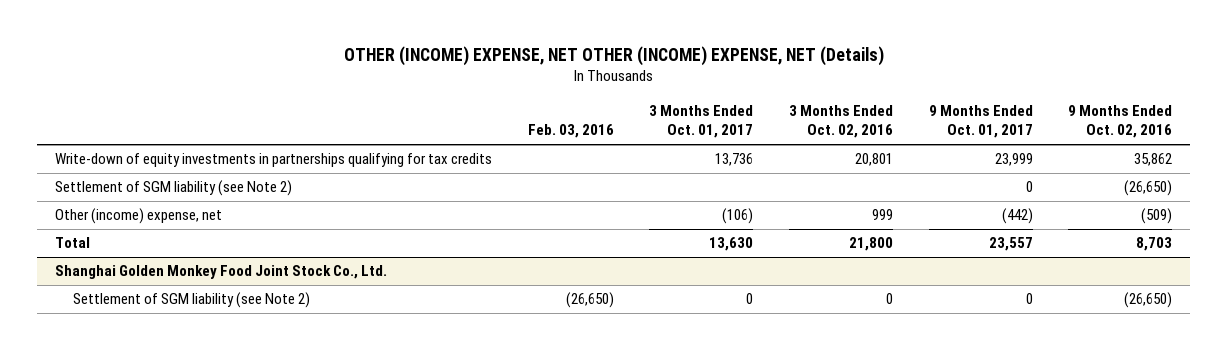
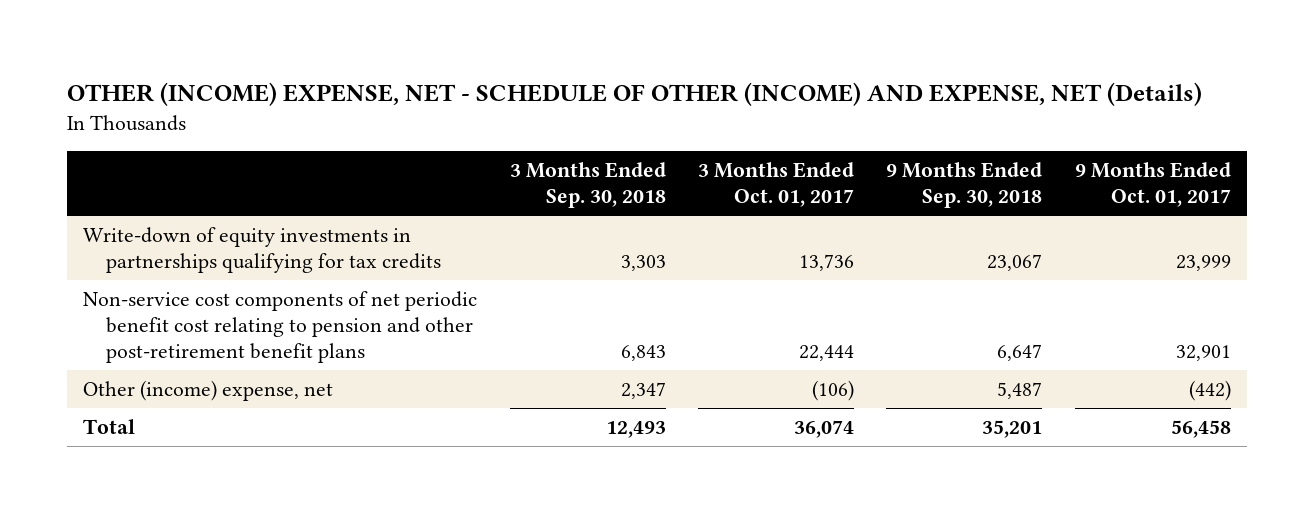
- OTHER (INCOME) EXPENSE, NET OTHER (INCOME) EXPENSE, NET (Details)
+ OTHER (INCOME) EXPENSE, NET - SCHEDULE OF OTHER (INCOME) AND EXPENSE, NET (Details)
- | Feb. 03, 2016 | 3 Months Ended Oct. 01, 2017 | 3 Months Ended Oct. 02, 2016 | 9 Months Ended Oct. 01, 2017 | 9 Months Ended Oct. 02, 2016
+ | 3 Months Ended Sep. 30, 2018 | 3 Months Ended Oct. 01, 2017 | 9 Months Ended Sep. 30, 2018 | 9 Months Ended Oct. 01, 2017
- Settlement of SGM liability (see Note 2) | | | | 0 | (26,650)
+ Non-service cost components of net periodic benefit cost relating to pension and other post-retirement benefit plans | 6,843 | 22,444 | 6,647 | 32,901
- Total | | 13,630 | 21,800 | 23,557 | 8,703
- Shanghai Golden Monkey Food Joint Stock Co., Ltd.
- Settlement of SGM liability (see Note 2) | (26,650) | 0 | 0 | 0 | (26,650)
+ Total | 12,493 | 36,074 | 35,201 | 56,458

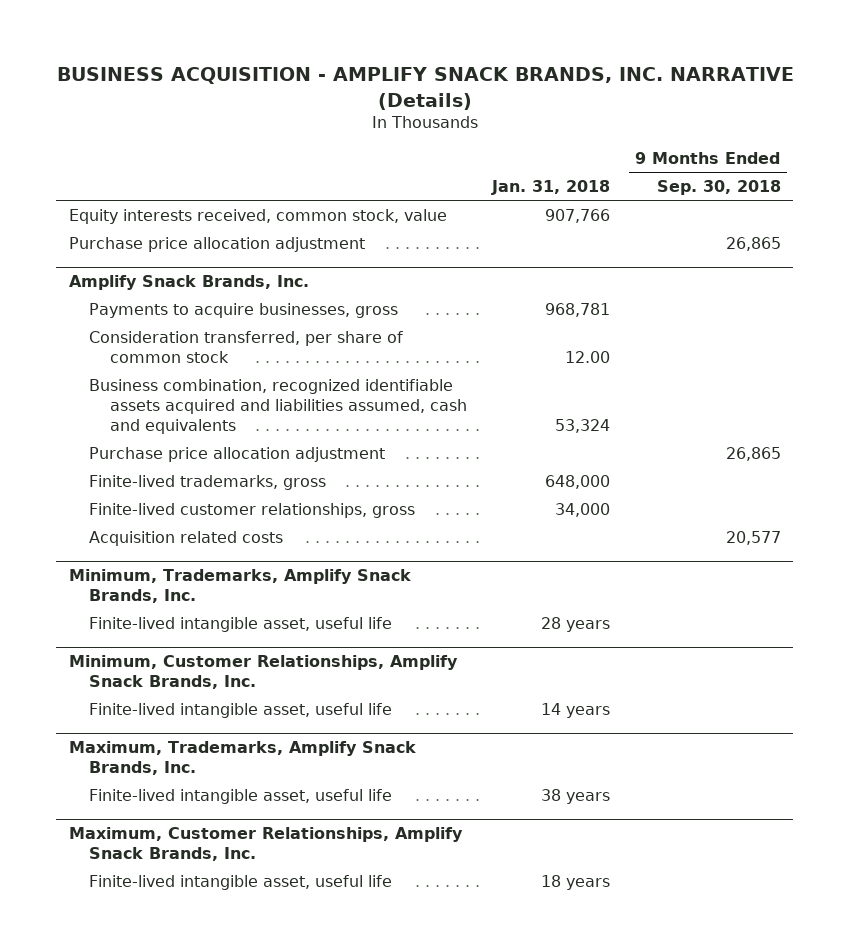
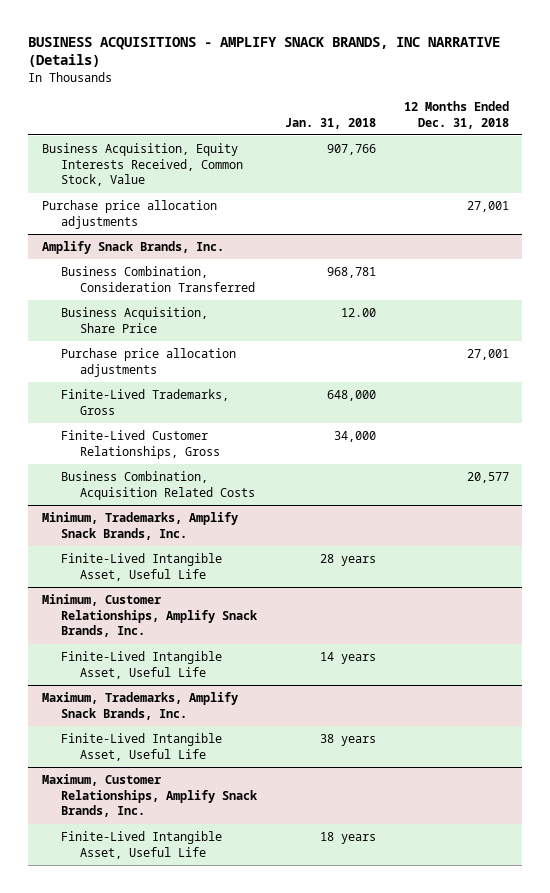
- BUSINESS ACQUISITION - AMPLIFY SNACK BRANDS, INC. NARRATIVE (Details)
+ BUSINESS ACQUISITIONS - AMPLIFY SNACK BRANDS, INC NARRATIVE (Details)
- | Jan. 31, 2018 | 9 Months Ended Sep. 30, 2018
+ | Jan. 31, 2018 | 12 Months Ended Dec. 31, 2018
- Equity interests received, common stock, value | 907,766 |
- Purchase price allocation adjustment | | 26,865
+ Business Acquisition, Equity Interests Received, Common Stock, Value | 907,766 |
+ Purchase price allocation adjustments | | 27,001
@ Amplify Snack Brands, Inc.
- Payments to acquire businesses, gross | 968,781 |
- Consideration transferred, per share of common stock | 12.00 |
- Business combination, recognized identifiable assets acquired and liabilities assumed, cash and equivalents | 53,324 |
- Purchase price allocation adjustment | | 26,865
- Finite-lived trademarks, gross | 648,000 |
- Finite-lived customer relationships, gross | 34,000 |
- Acquisition related costs | | 20,577
+ Business Combination, Consideration Transferred | 968,781 |
+ Business Acquisition, Share Price | 12.00 |
+ Purchase price allocation adjustments | | 27,001
+ Finite-Lived Trademarks, Gross | 648,000 |
+ Finite-Lived Customer Relationships, Gross | 34,000 |
+ Business Combination, Acquisition Related Costs | | 20,577
@ Minimum, Trademarks, Amplify Snack Brands, Inc.
- Finite-lived intangible asset, useful life | 28 years |
+ Finite-Lived Intangible Asset, Useful Life | 28 years |
@ Minimum, Customer Relationships, Amplify Snack Brands, Inc.
- Finite-lived intangible asset, useful life | 14 years |
+ Finite-Lived Intangible Asset, Useful Life | 14 years |
@ Maximum, Trademarks, Amplify Snack Brands, Inc.
- Finite-lived intangible asset, useful life | 38 years |
+ Finite-Lived Intangible Asset, Useful Life | 38 years |
@ Maximum, Customer Relationships, Amplify Snack Brands, Inc.
- Finite-lived intangible asset, useful life | 18 years |
+ Finite-Lived Intangible Asset, Useful Life | 18 years |

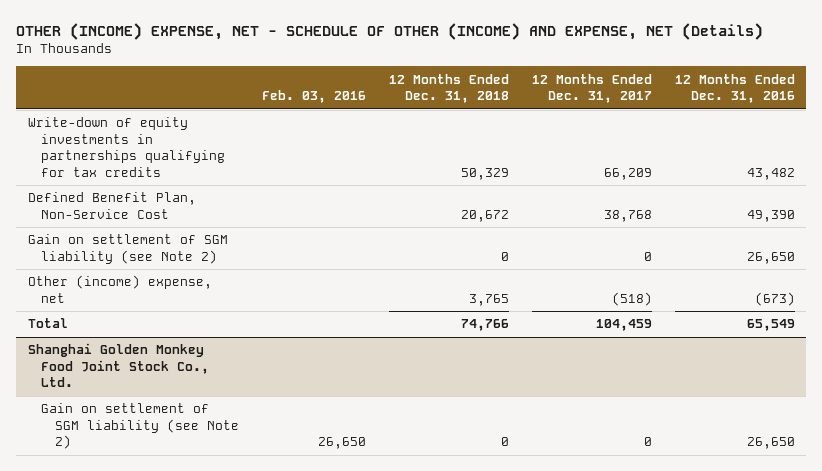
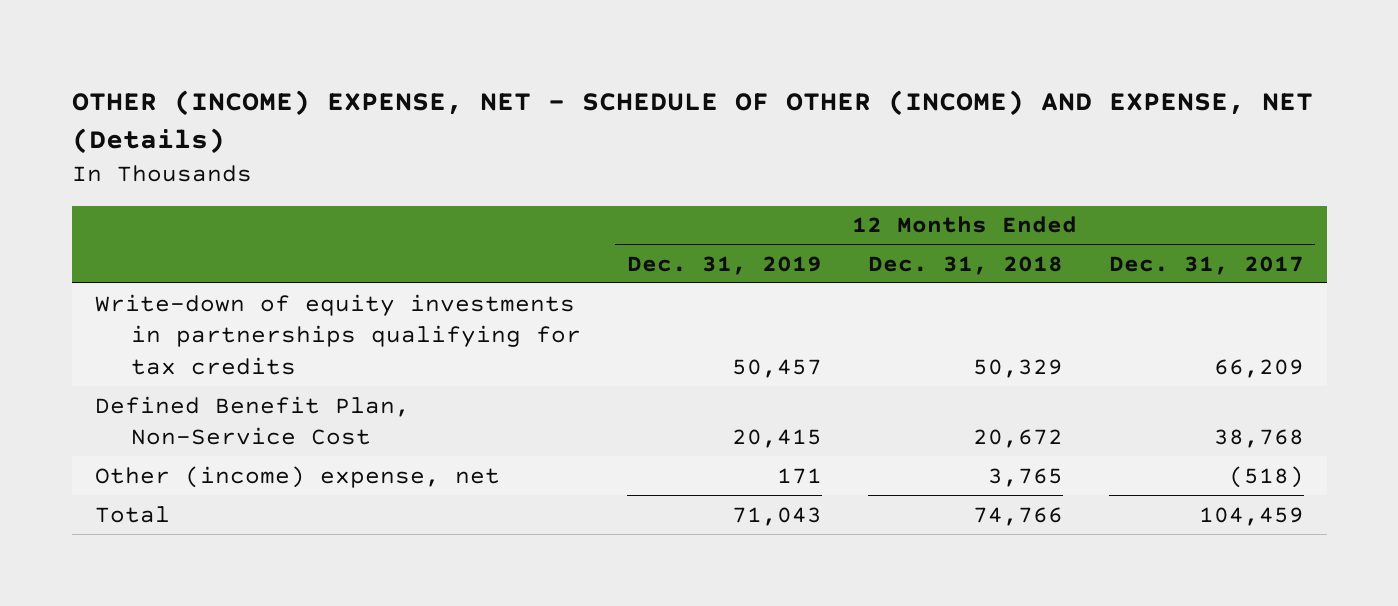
- | Feb. 03, 2016 | 12 Months Ended Dec. 31, 2018 | 12 Months Ended Dec. 31, 2017 | 12 Months Ended Dec. 31, 2016
+ | 12 Months Ended Dec. 31, 2019 | 12 Months Ended Dec. 31, 2018 | 12 Months Ended Dec. 31, 2017
- Gain on settlement of SGM liability (see Note 2) | | 0 | 0 | 26,650
- Shanghai Golden Monkey Food Joint Stock Co., Ltd.
- Gain on settlement of SGM liability (see Note 2) | 26,650 | 0 | 0 | 26,650

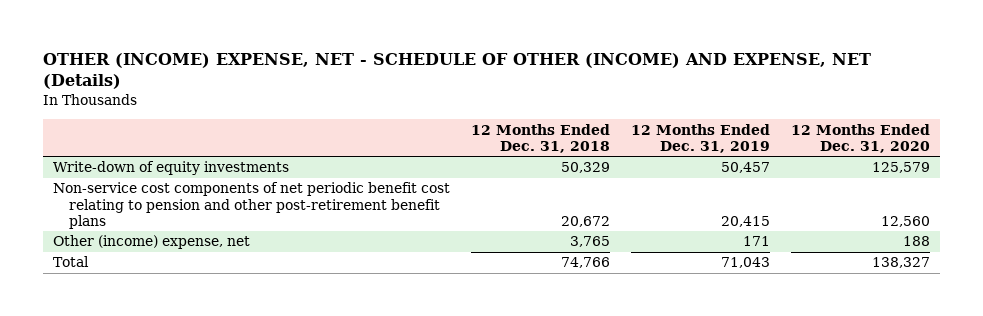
- | 12 Months Ended Dec. 31, 2019 | 12 Months Ended Dec. 31, 2018 | 12 Months Ended Dec. 31, 2017
+ | 12 Months Ended Dec. 31, 2018 | 12 Months Ended Dec. 31, 2019 | 12 Months Ended Dec. 31, 2020
- Write-down of equity investments in partnerships qualifying for tax credits | 50,457 | 50,329 | 66,209
- Defined Benefit Plan, Non-Service Cost | 20,415 | 20,672 | 38,768
+ Write-down of equity investments | 50,329 | 50,457 | 125,579
+ Non-service cost components of net periodic benefit cost relating to pension and other post-retirement benefit plans | 20,672 | 20,415 | 12,560

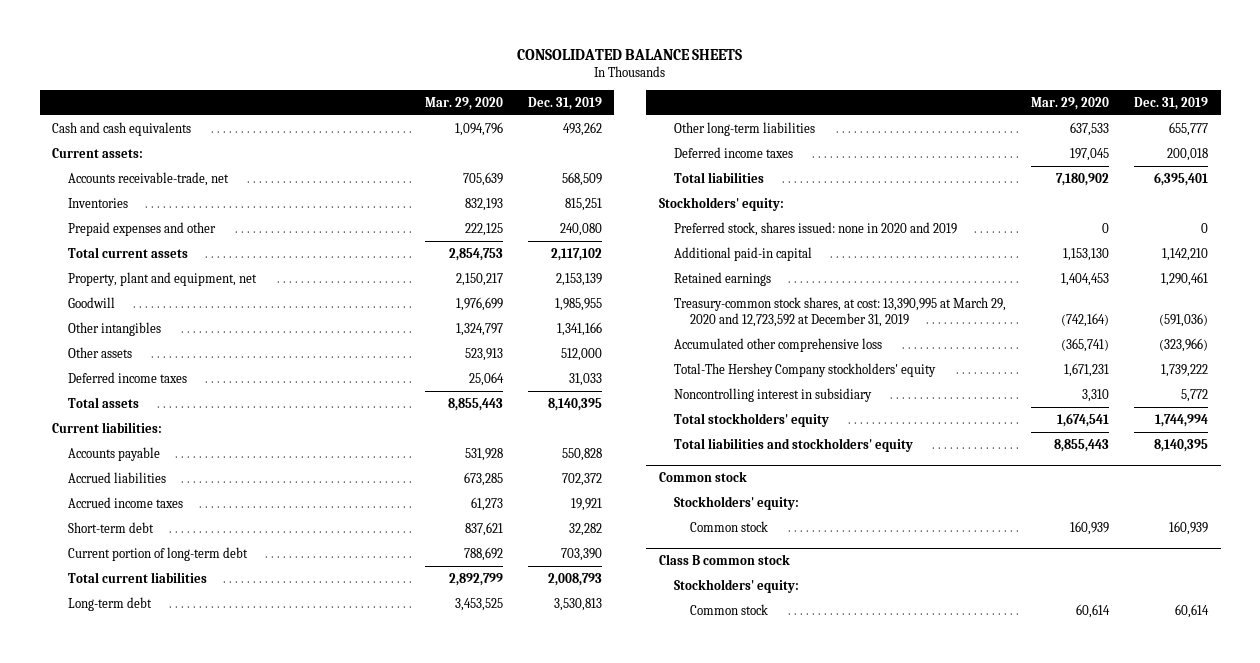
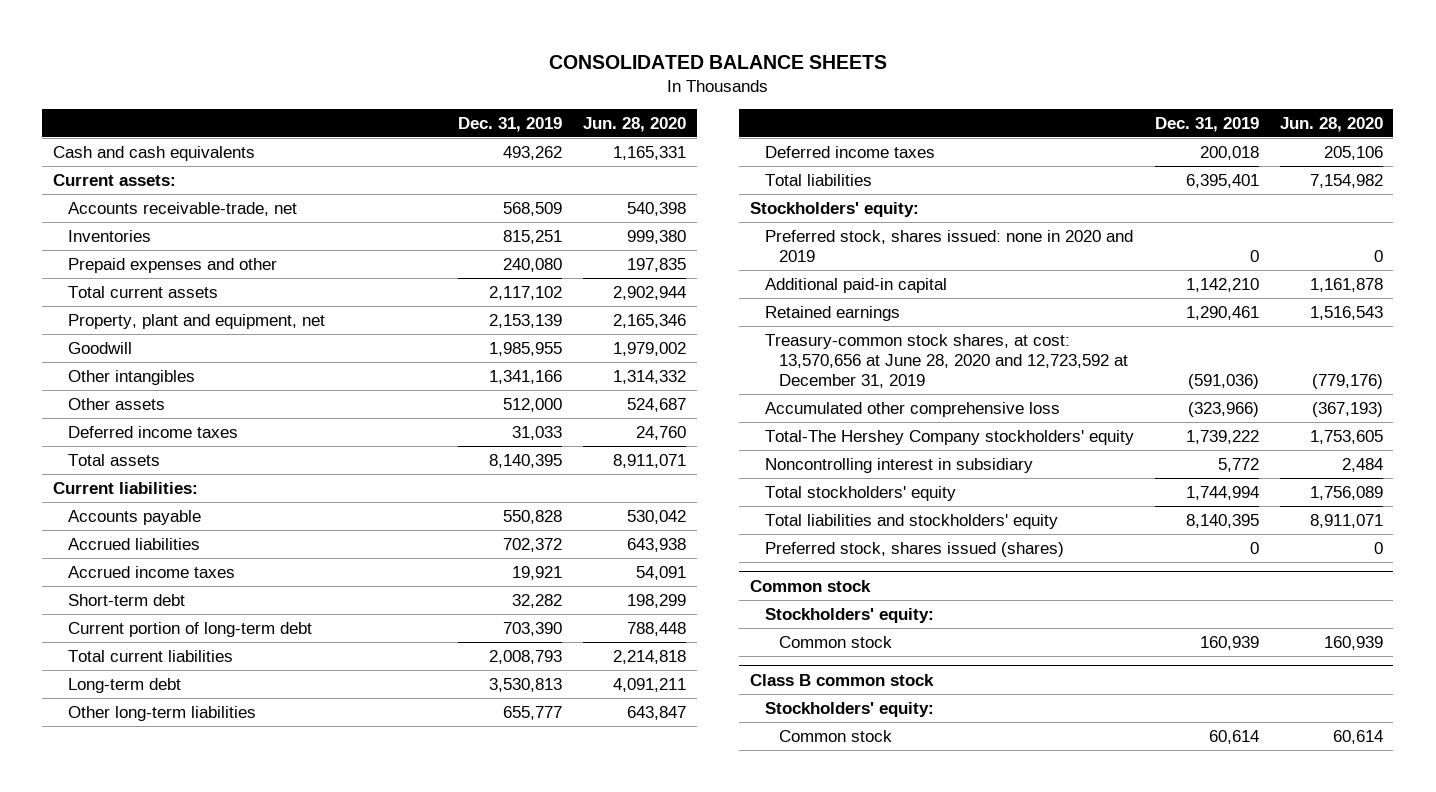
- | Mar. 29, 2020 | Dec. 31, 2019
+ | Dec. 31, 2019 | Jun. 28, 2020
- Treasury-common stock shares, at cost: 13,390,995 at March 29, 2020 and 12,723,592 at December 31, 2019 | (742,164) | (591,036)
+ Treasury-common stock shares, at cost: 13,570,656 at June 28, 2020 and 12,723,592 at December 31, 2019 | (591,036) | (779,176)
+ Preferred stock, shares issued (shares) | 0 | 0

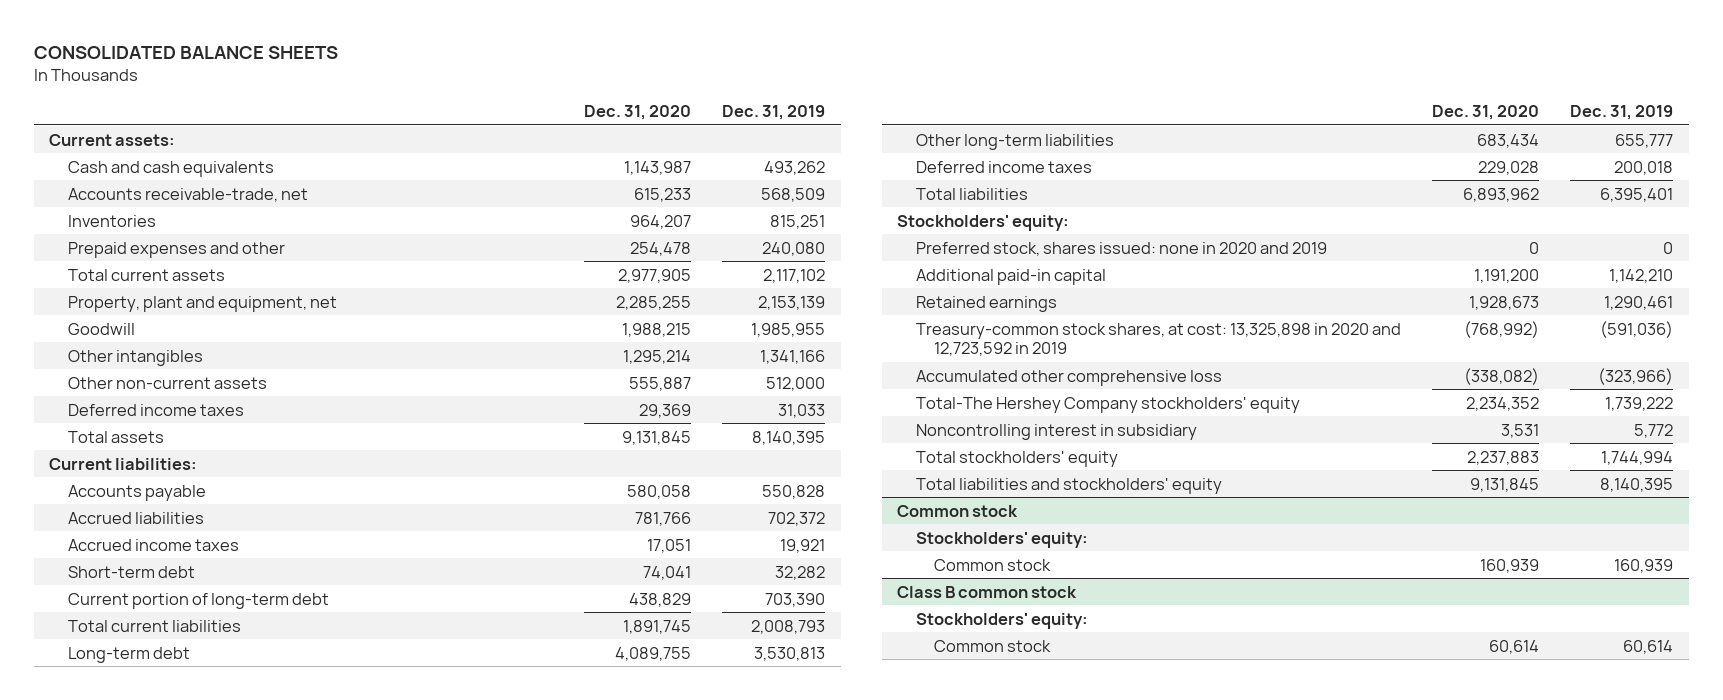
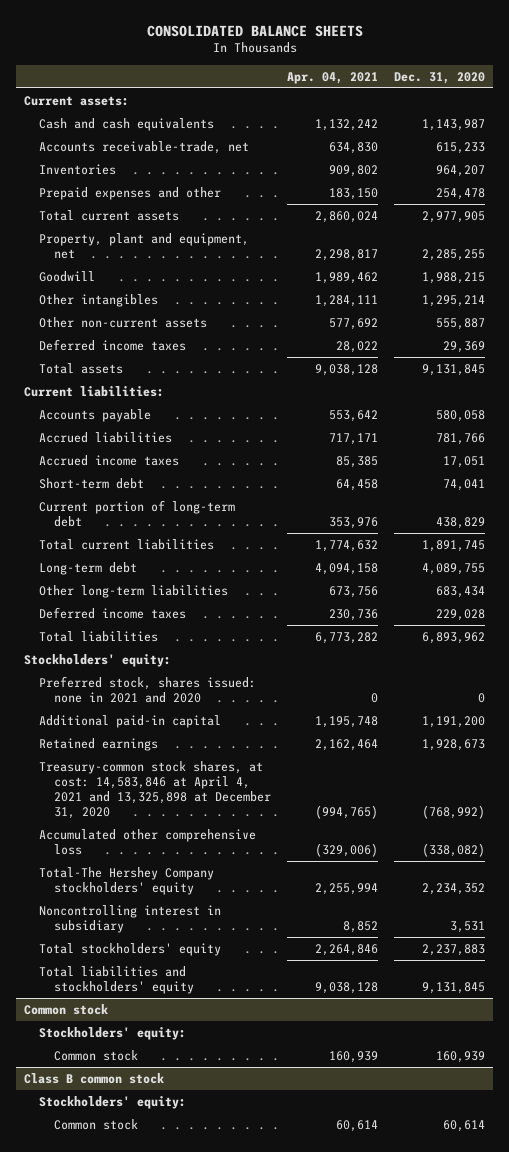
- | Dec. 31, 2020 | Dec. 31, 2019
+ | Apr. 04, 2021 | Dec. 31, 2020
- Preferred stock, shares issued: none in 2020 and 2019 | 0 | 0
+ Preferred stock, shares issued: none in 2021 and 2020 | 0 | 0
- Treasury-common stock shares, at cost: 13,325,898 in 2020 and 12,723,592 in 2019 | (768,992) | (591,036)
+ Treasury-common stock shares, at cost: 14,583,846 at April 4, 2021 and 13,325,898 at December 31, 2020 | (994,765) | (768,992)

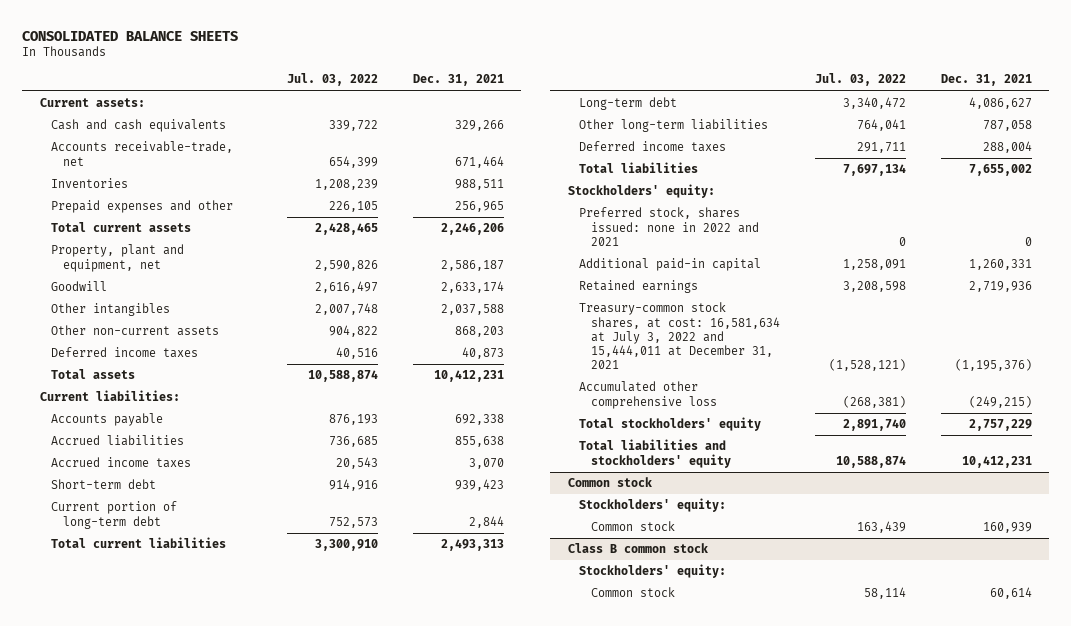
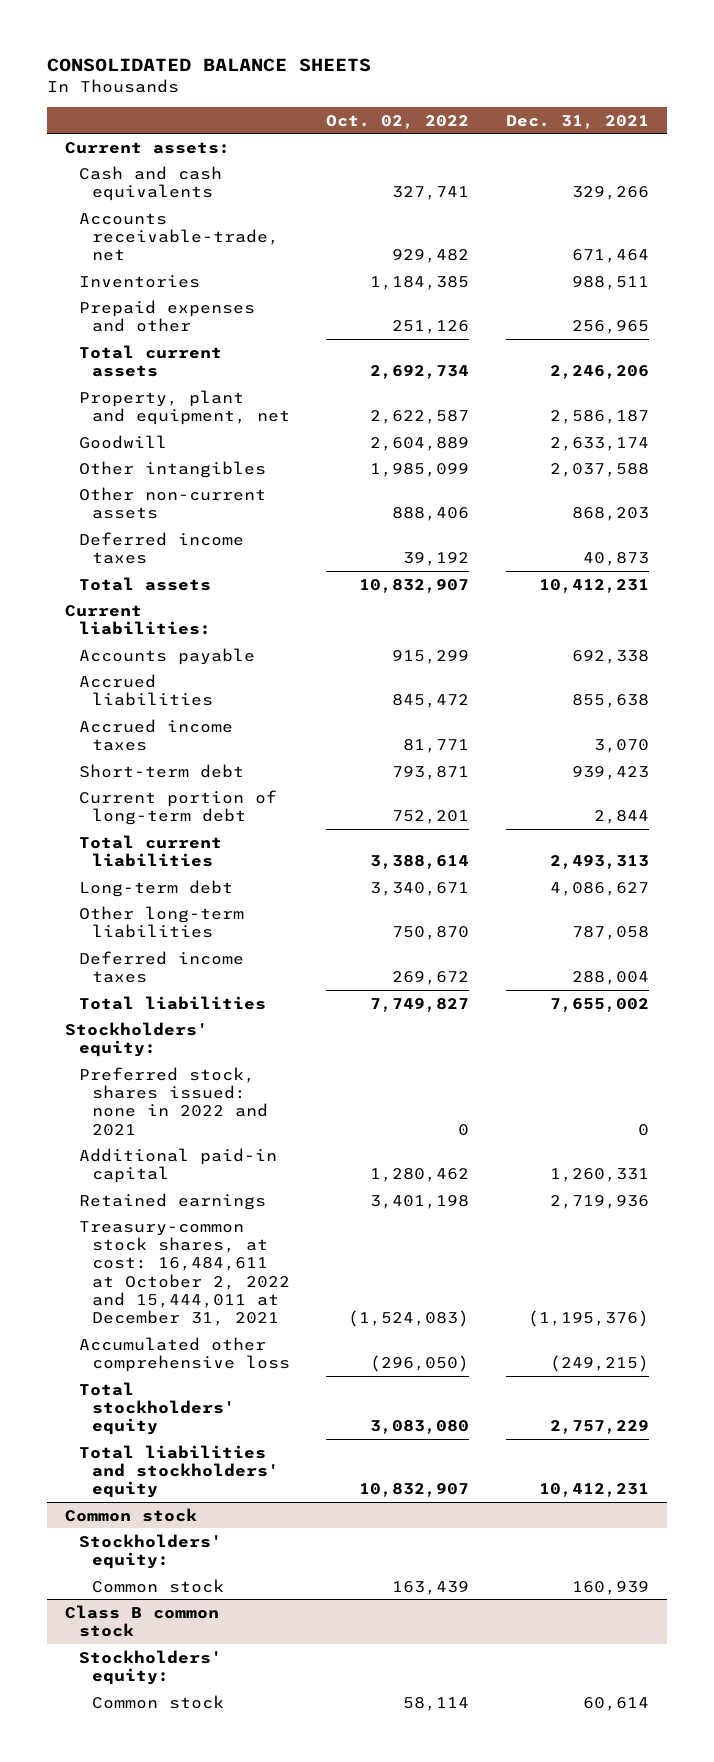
- | Jul. 03, 2022 | Dec. 31, 2021
+ | Oct. 02, 2022 | Dec. 31, 2021
- Treasury-common stock shares, at cost: 16,581,634 at July 3, 2022 and 15,444,011 at December 31, 2021 | (1,528,121) | (1,195,376)
+ Treasury-common stock shares, at cost: 16,484,611 at October 2, 2022 and 15,444,011 at December 31, 2021 | (1,524,083) | (1,195,376)

